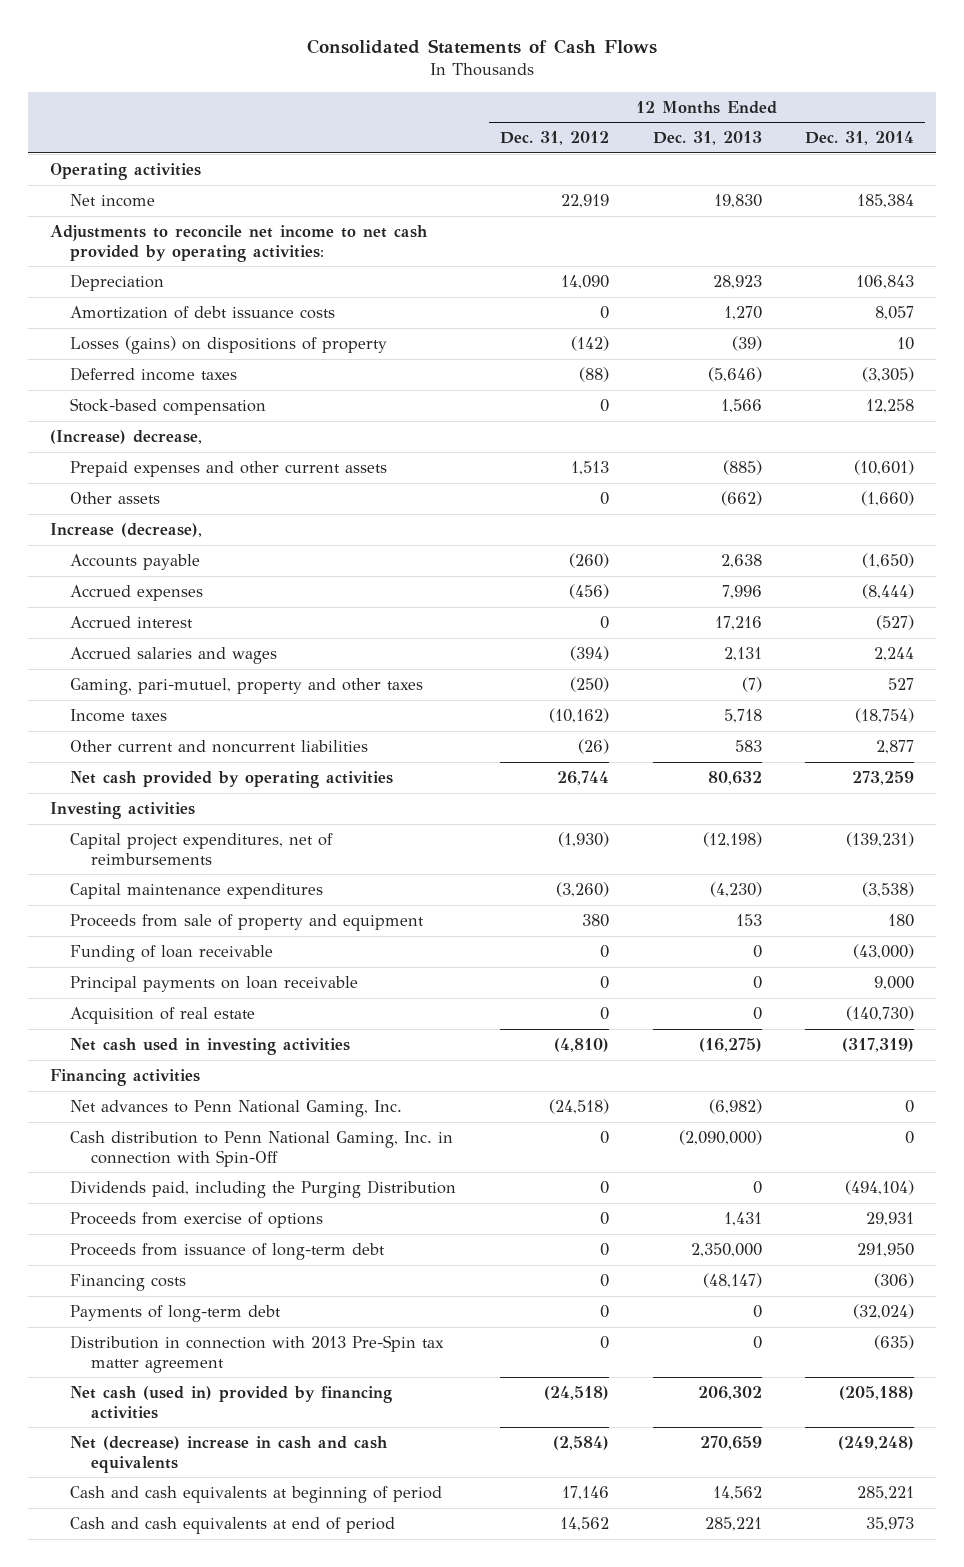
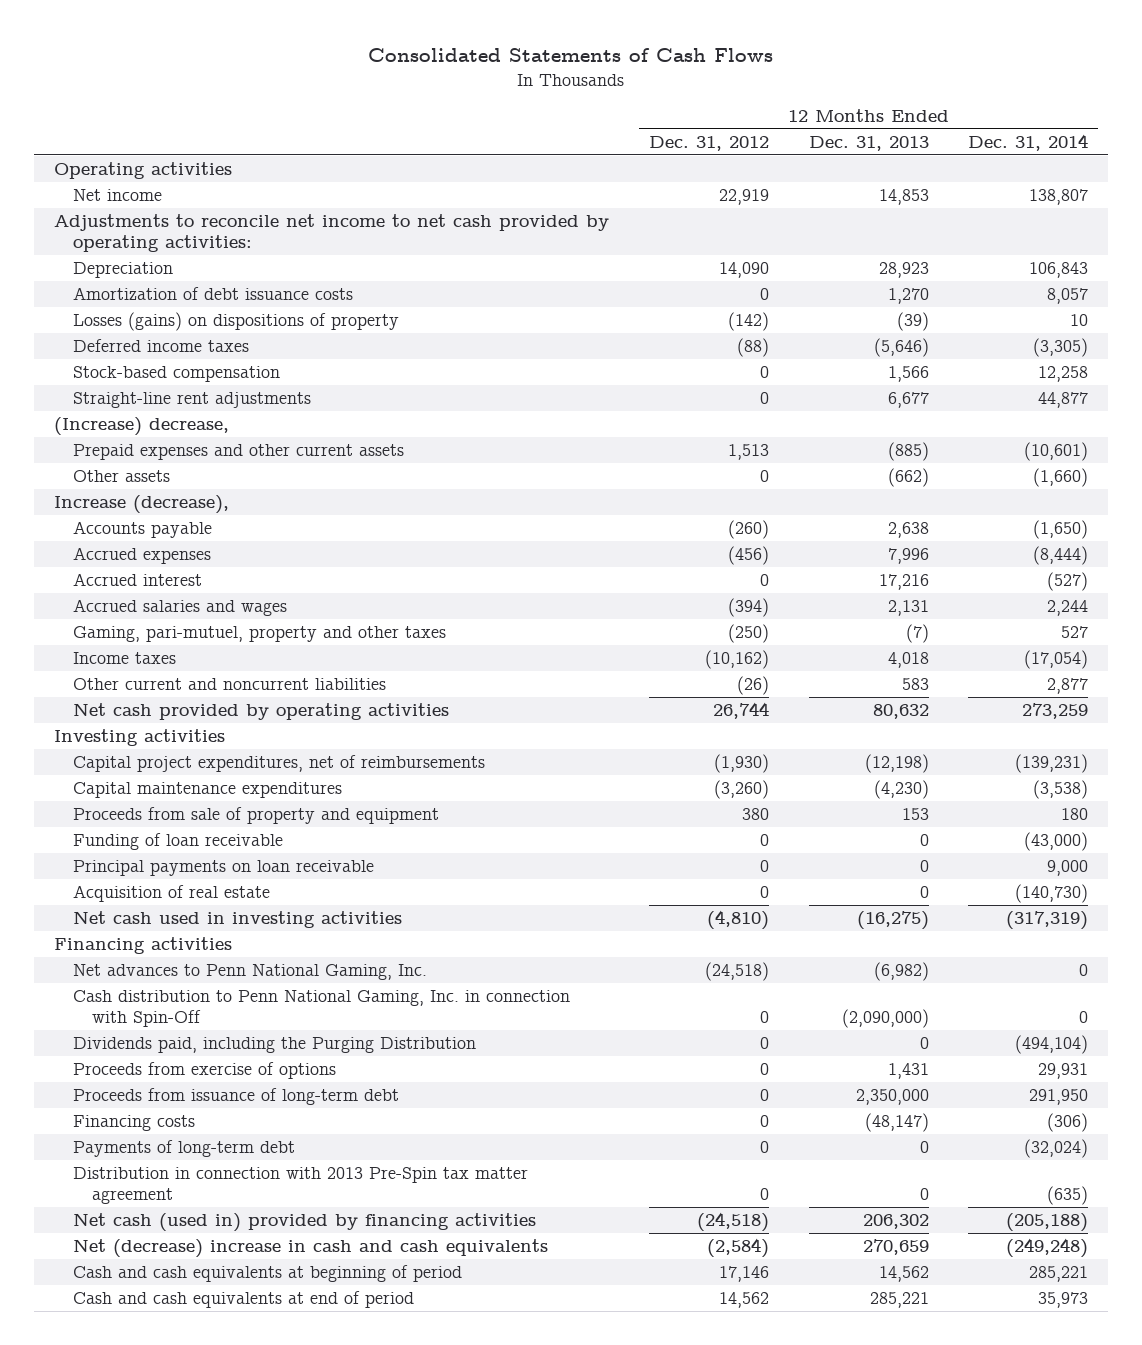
- Net income | 22,919 | 19,830 | 185,384
+ Net income | 22,919 | 14,853 | 138,807
+ Straight-line rent adjustments | 0 | 6,677 | 44,877
- Income taxes | (10,162) | 5,718 | (18,754)
+ Income taxes | (10,162) | 4,018 | (17,054)

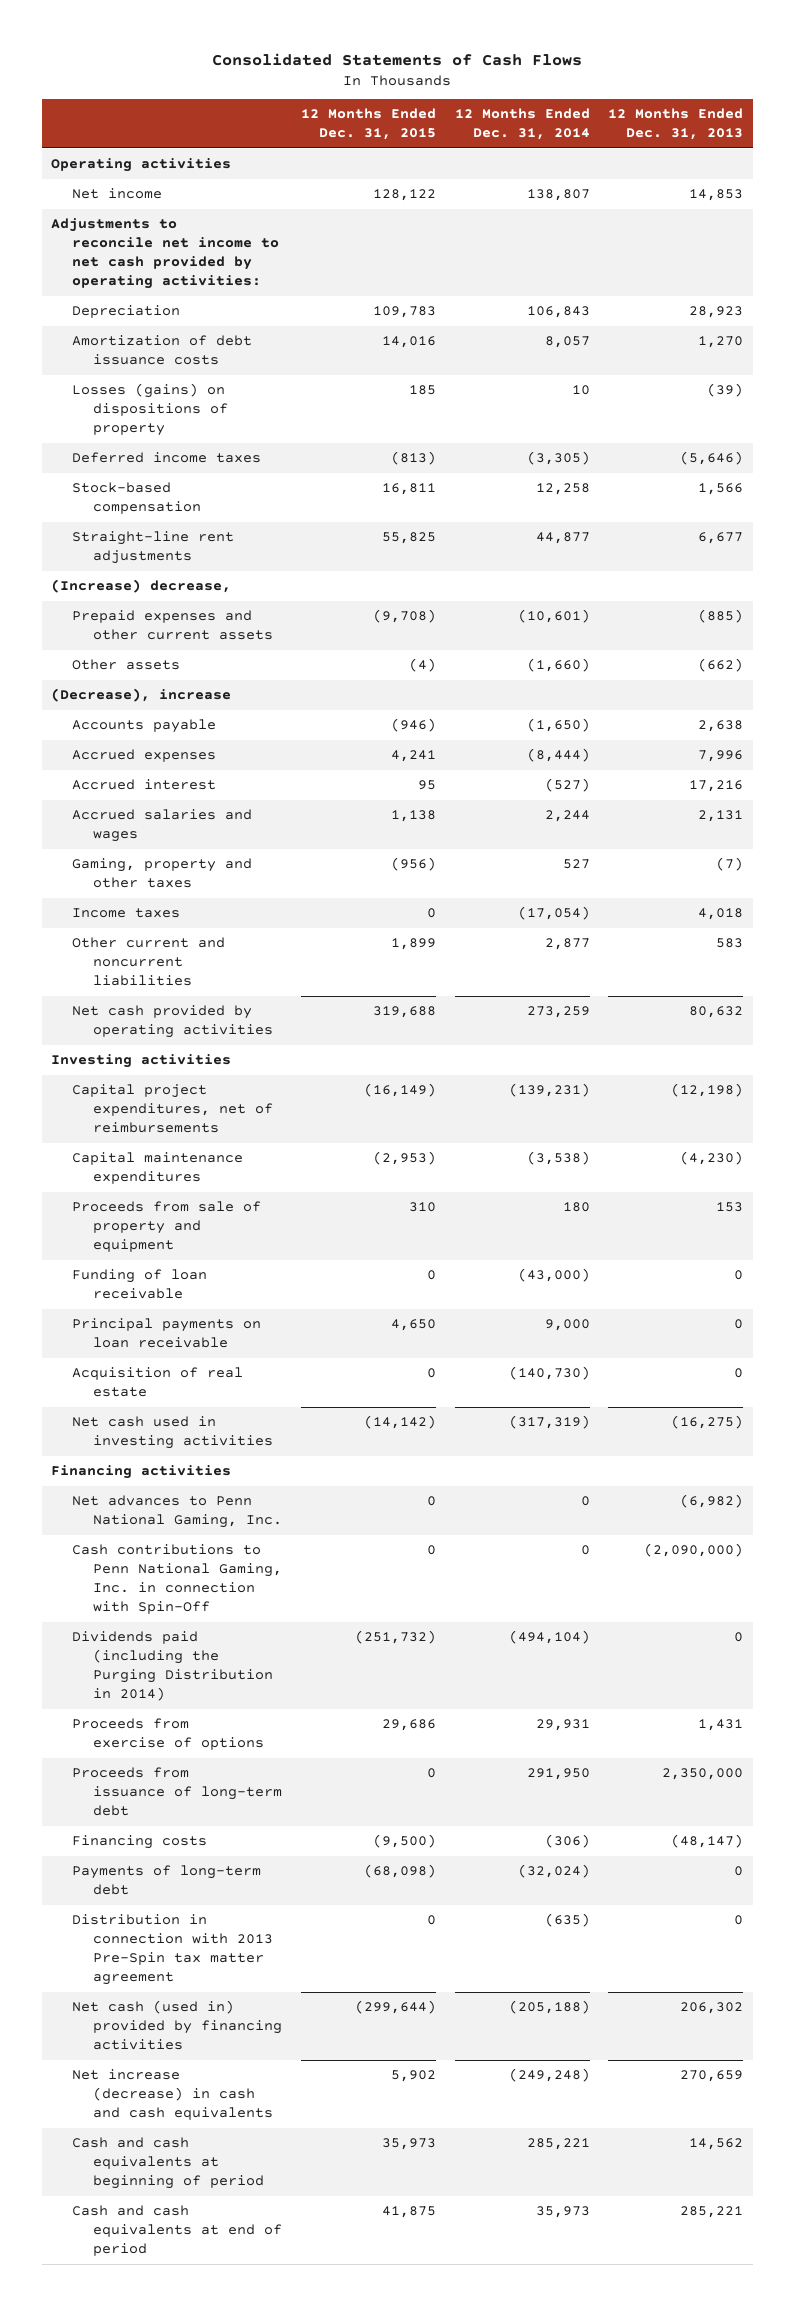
- | 12 Months Ended Dec. 31, 2012 | 12 Months Ended Dec. 31, 2013 | 12 Months Ended Dec. 31, 2014
+ | 12 Months Ended Dec. 31, 2015 | 12 Months Ended Dec. 31, 2014 | 12 Months Ended Dec. 31, 2013
- Increase (decrease),
+ (Decrease), increase
- Gaming, pari-mutuel, property and other taxes | (250) | (7) | 527
+ Gaming, property and other taxes | (956) | 527 | (7)
- Cash distribution to Penn National Gaming, Inc. in connection with Spin-Off | 0 | (2,090,000) | 0
- Dividends paid, including the Purging Distribution | 0 | 0 | (494,104)
+ Cash contributions to Penn National Gaming, Inc. in connection with Spin-Off | 0 | 0 | (2,090,000)
+ Dividends paid (including the Purging Distribution in 2014) | (251,732) | (494,104) | 0
- Net (decrease) increase in cash and cash equivalents | (2,584) | 270,659 | (249,248)
+ Net increase (decrease) in cash and cash equivalents | 5,902 | (249,248) | 270,659

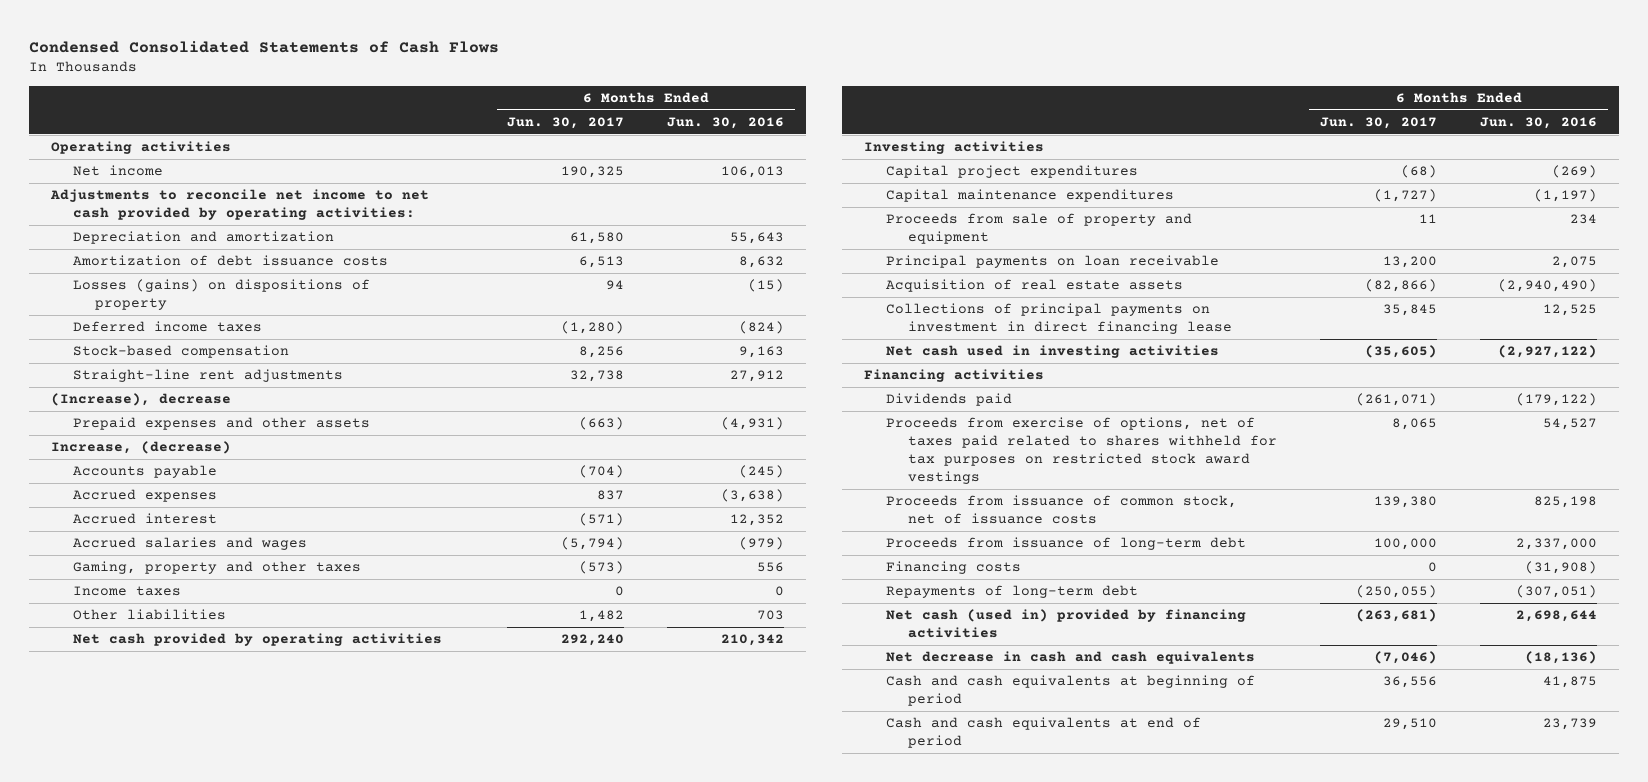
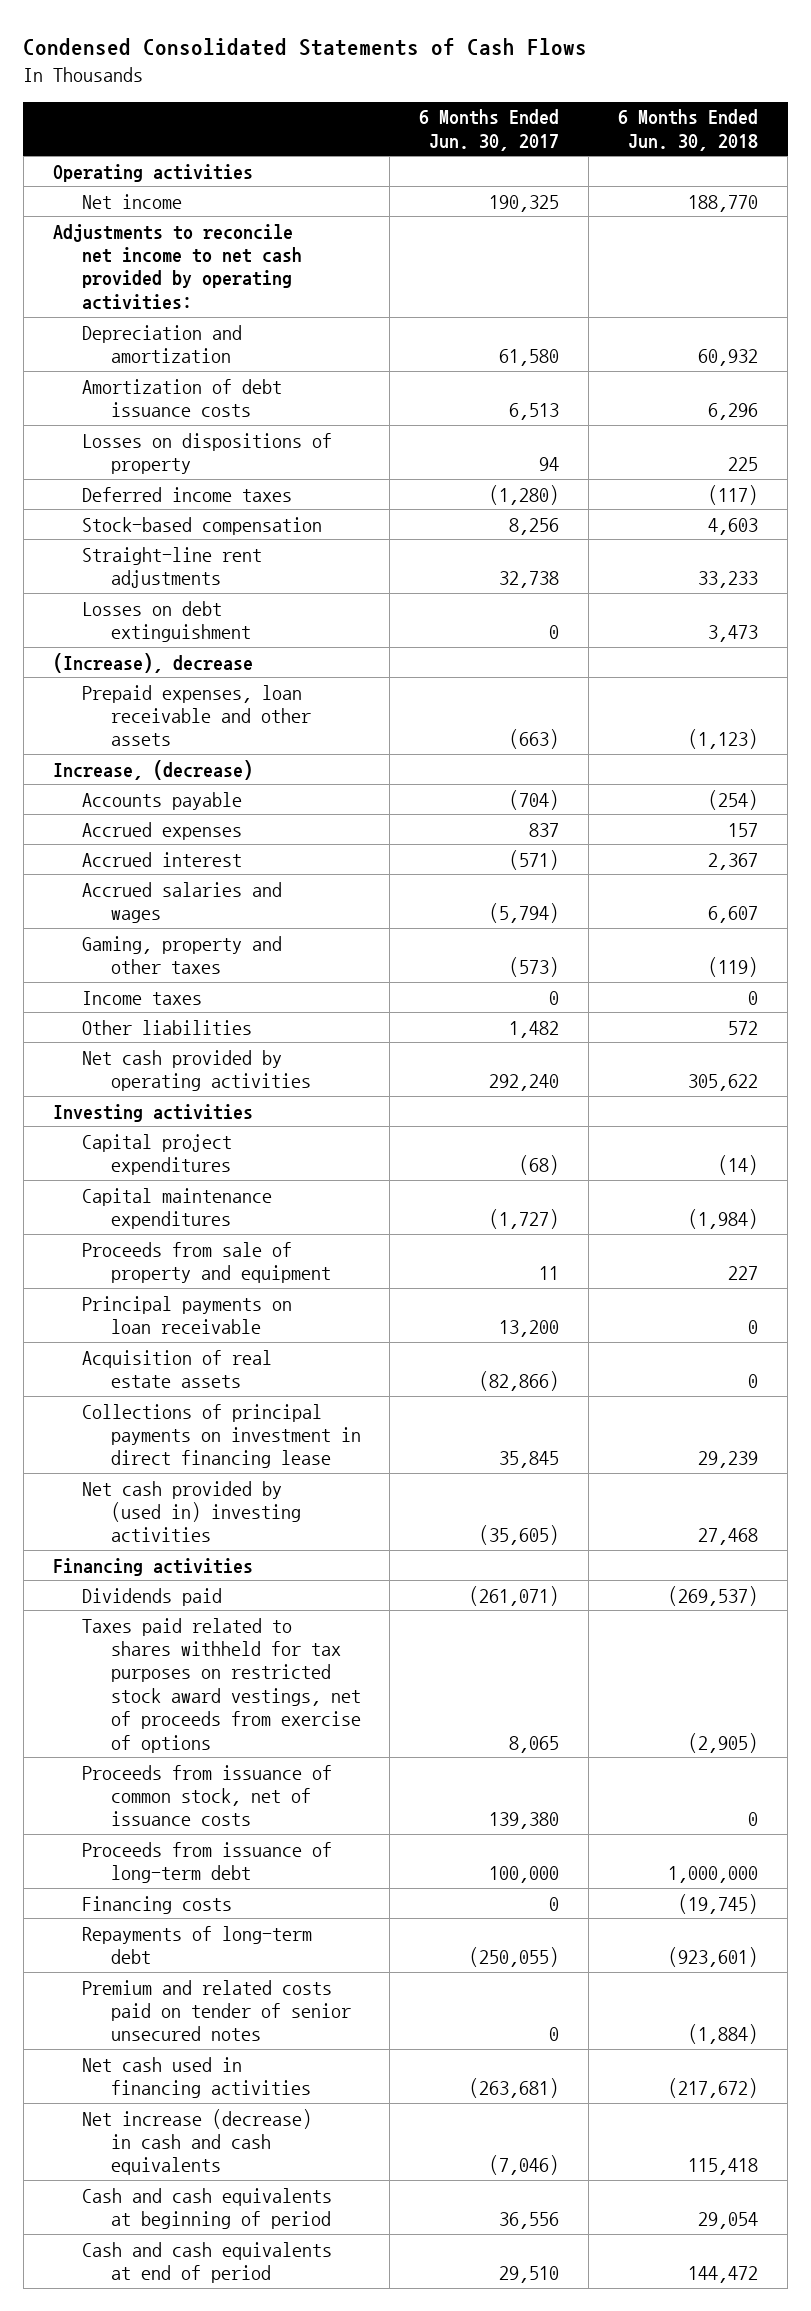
- | 6 Months Ended Jun. 30, 2017 | 6 Months Ended Jun. 30, 2016
+ | 6 Months Ended Jun. 30, 2017 | 6 Months Ended Jun. 30, 2018
- Losses (gains) on dispositions of property | 94 | (15)
+ Losses on dispositions of property | 94 | 225
+ Losses on debt extinguishment | 0 | 3,473
- Prepaid expenses and other assets | (663) | (4,931)
+ Prepaid expenses, loan receivable and other assets | (663) | (1,123)
- Net cash used in investing activities | (35,605) | (2,927,122)
+ Net cash provided by (used in) investing activities | (35,605) | 27,468
- Proceeds from exercise of options, net of taxes paid related to shares withheld for tax purposes on restricted stock award vestings | 8,065 | 54,527
+ Taxes paid related to shares withheld for tax purposes on restricted stock award vestings, net of proceeds from exercise of options | 8,065 | (2,905)
- Net cash (used in) provided by financing activities | (263,681) | 2,698,644
- Net decrease in cash and cash equivalents | (7,046) | (18,136)
+ Premium and related costs paid on tender of senior unsecured notes | 0 | (1,884)
+ Net cash used in financing activities | (263,681) | (217,672)
+ Net increase (decrease) in cash and cash equivalents | (7,046) | 115,418

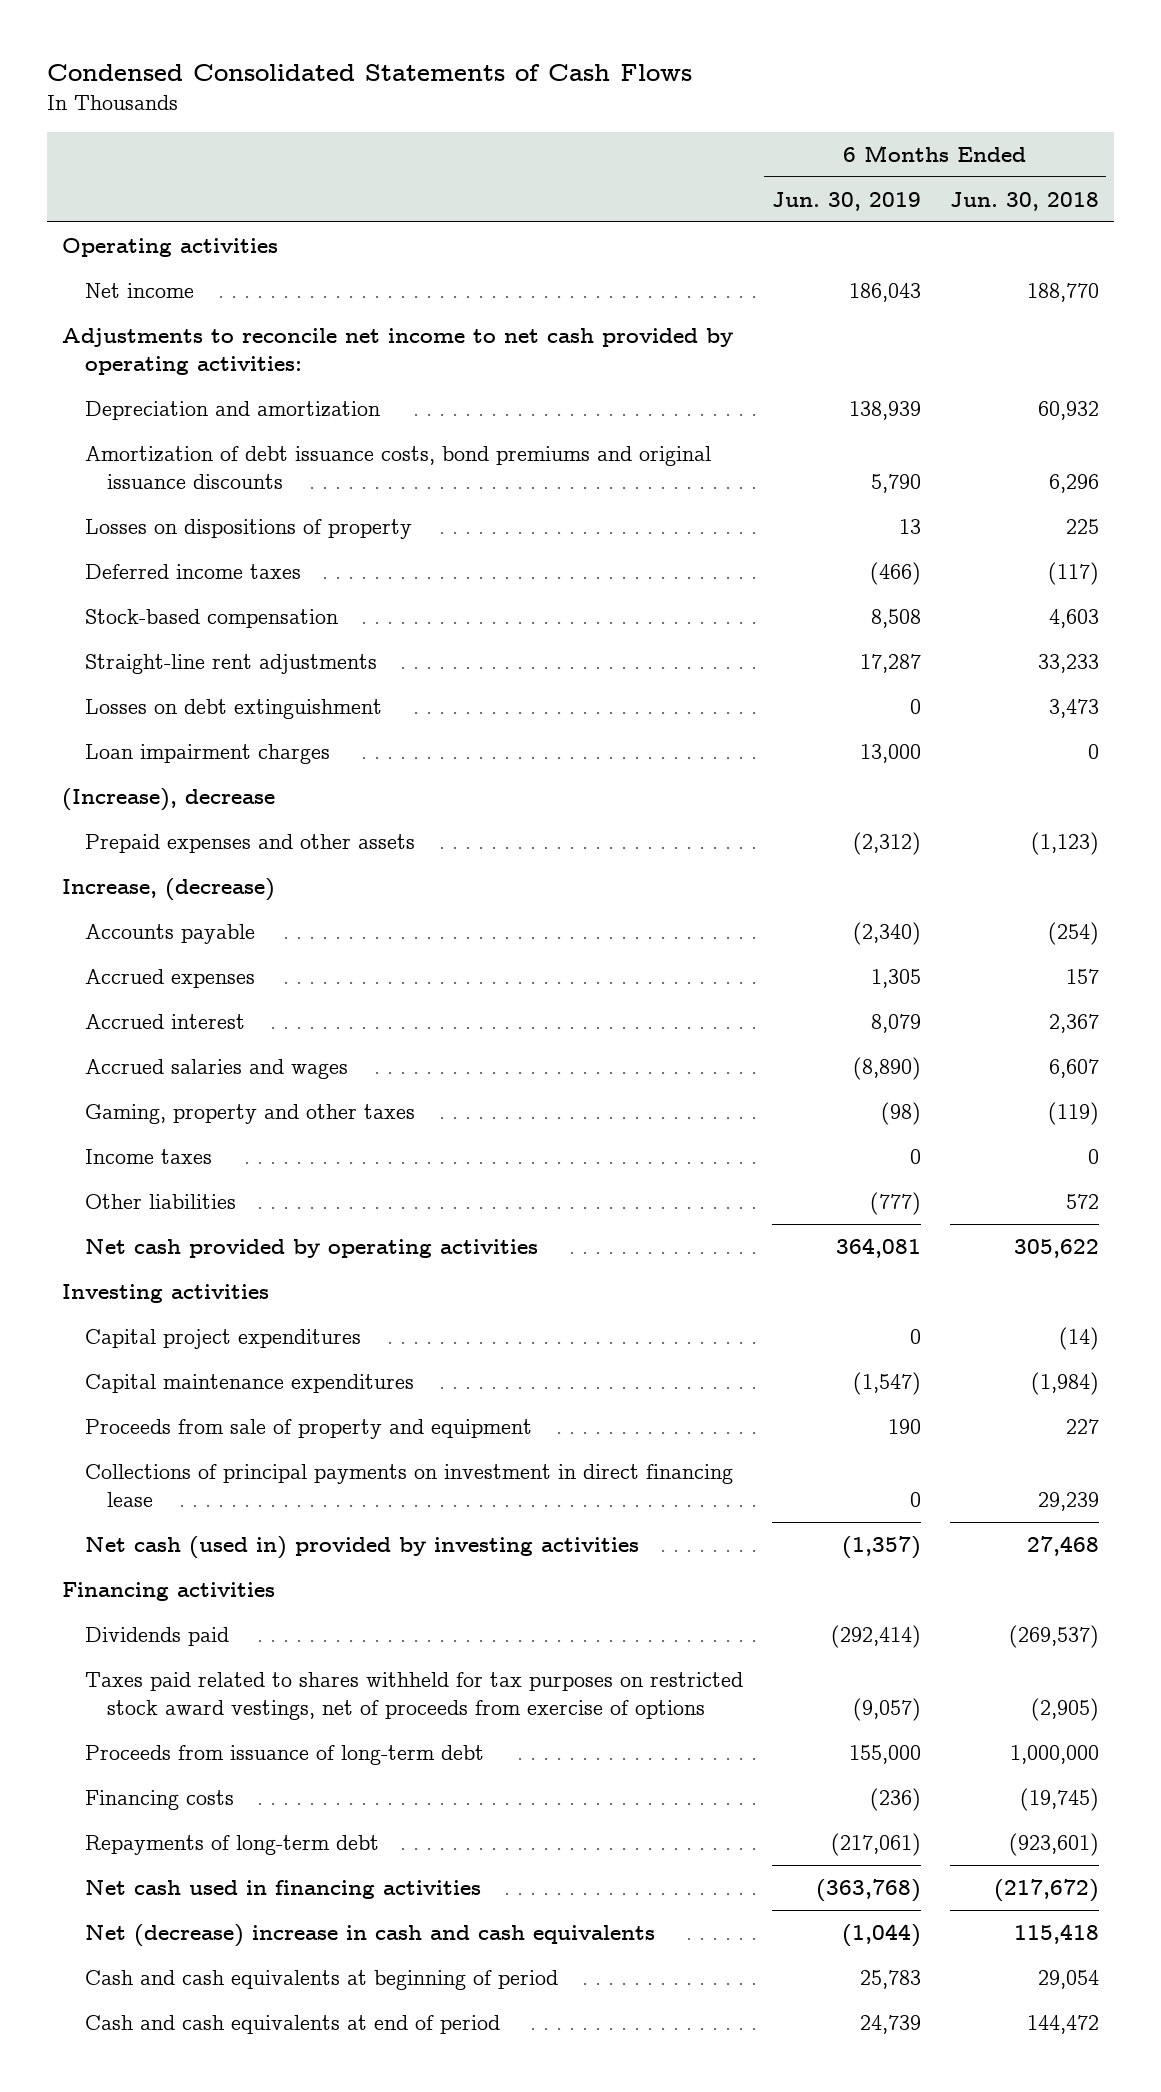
- | 6 Months Ended Jun. 30, 2017 | 6 Months Ended Jun. 30, 2018
+ | 6 Months Ended Jun. 30, 2019 | 6 Months Ended Jun. 30, 2018
- Amortization of debt issuance costs | 6,513 | 6,296
+ Amortization of debt issuance costs, bond premiums and original issuance discounts | 5,790 | 6,296
+ Loan impairment charges | 13,000 | 0
- Prepaid expenses, loan receivable and other assets | (663) | (1,123)
+ Prepaid expenses and other assets | (2,312) | (1,123)
- Principal payments on loan receivable | 13,200 | 0
- Acquisition of real estate assets | (82,866) | 0
- Net cash provided by (used in) investing activities | (35,605) | 27,468
+ Net cash (used in) provided by investing activities | (1,357) | 27,468
- Proceeds from issuance of common stock, net of issuance costs | 139,380 | 0
- Premium and related costs paid on tender of senior unsecured notes | 0 | (1,884)
- Net increase (decrease) in cash and cash equivalents | (7,046) | 115,418
+ Net (decrease) increase in cash and cash equivalents | (1,044) | 115,418

